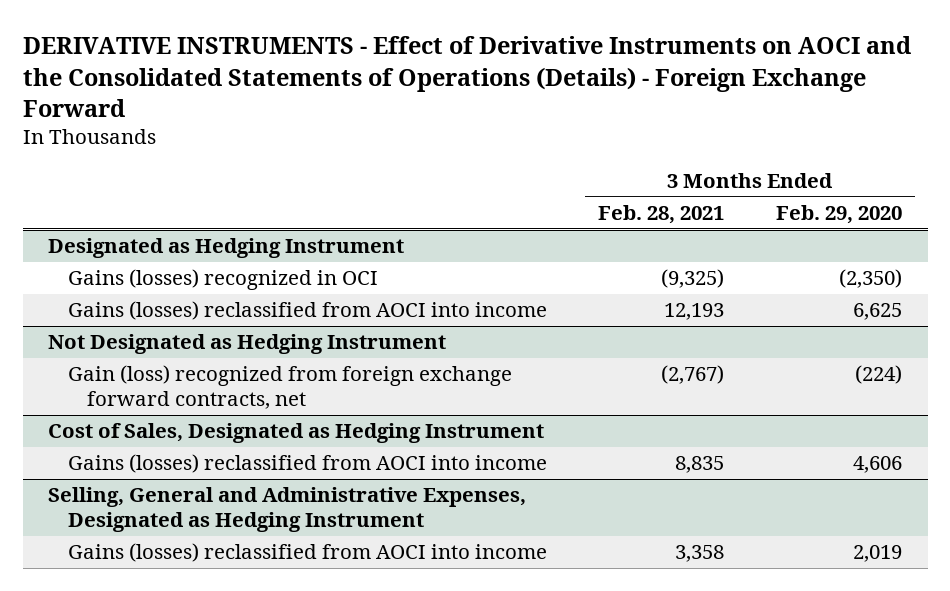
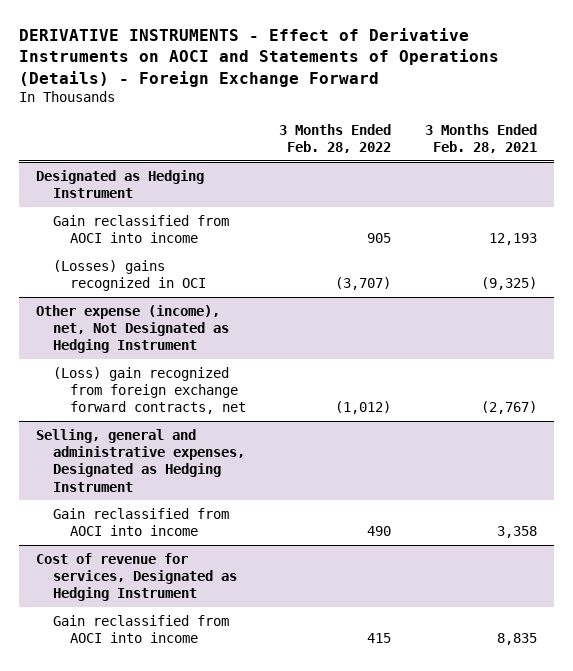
- DERIVATIVE INSTRUMENTS - Effect of Derivative Instruments on AOCI and the Consolidated Statements of Operations (Details) - Foreign Exchange Forward
+ DERIVATIVE INSTRUMENTS - Effect of Derivative Instruments on AOCI and Statements of Operations (Details) - Foreign Exchange Forward
- | 3 Months Ended Feb. 28, 2021 | 3 Months Ended Feb. 29, 2020
+ | 3 Months Ended Feb. 28, 2022 | 3 Months Ended Feb. 28, 2021
@ Designated as Hedging Instrument
- Gains (losses) recognized in OCI | (9,325) | (2,350)
- Gains (losses) reclassified from AOCI into income | 12,193 | 6,625
- Not Designated as Hedging Instrument
- Gain (loss) recognized from foreign exchange forward contracts, net | (2,767) | (224)
- Cost of Sales, Designated as Hedging Instrument
- Gains (losses) reclassified from AOCI into income | 8,835 | 4,606
- Selling, General and Administrative Expenses, Designated as Hedging Instrument
- Gains (losses) reclassified from AOCI into income | 3,358 | 2,019
@ Designated as Hedging Instrument
+ Gain reclassified from AOCI into income | 905 | 12,193
+ (Losses) gains recognized in OCI | (3,707) | (9,325)
+ Other expense (income), net, Not Designated as Hedging Instrument
+ (Loss) gain recognized from foreign exchange forward contracts, net | (1,012) | (2,767)
+ Selling, general and administrative expenses, Designated as Hedging Instrument
+ Gain reclassified from AOCI into income | 490 | 3,358
+ Cost of revenue for services, Designated as Hedging Instrument
+ Gain reclassified from AOCI into income | 415 | 8,835

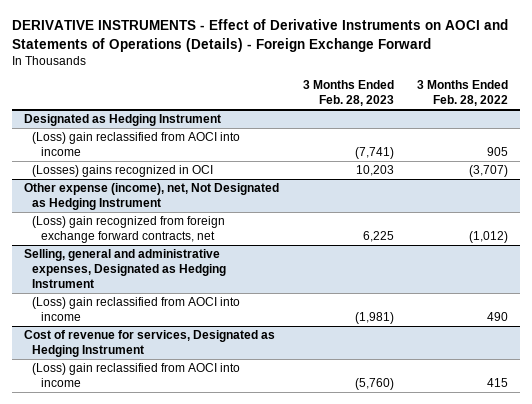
- | 3 Months Ended Feb. 28, 2022 | 3 Months Ended Feb. 28, 2021
+ | 3 Months Ended Feb. 28, 2023 | 3 Months Ended Feb. 28, 2022
@ Designated as Hedging Instrument
- Gain reclassified from AOCI into income | 905 | 12,193
+ (Loss) gain reclassified from AOCI into income | (7,741) | 905
@ Selling, general and administrative expenses, Designated as Hedging Instrument
- Gain reclassified from AOCI into income | 490 | 3,358
+ (Loss) gain reclassified from AOCI into income | (1,981) | 490
@ Cost of revenue for services, Designated as Hedging Instrument
- Gain reclassified from AOCI into income | 415 | 8,835
+ (Loss) gain reclassified from AOCI into income | (5,760) | 415

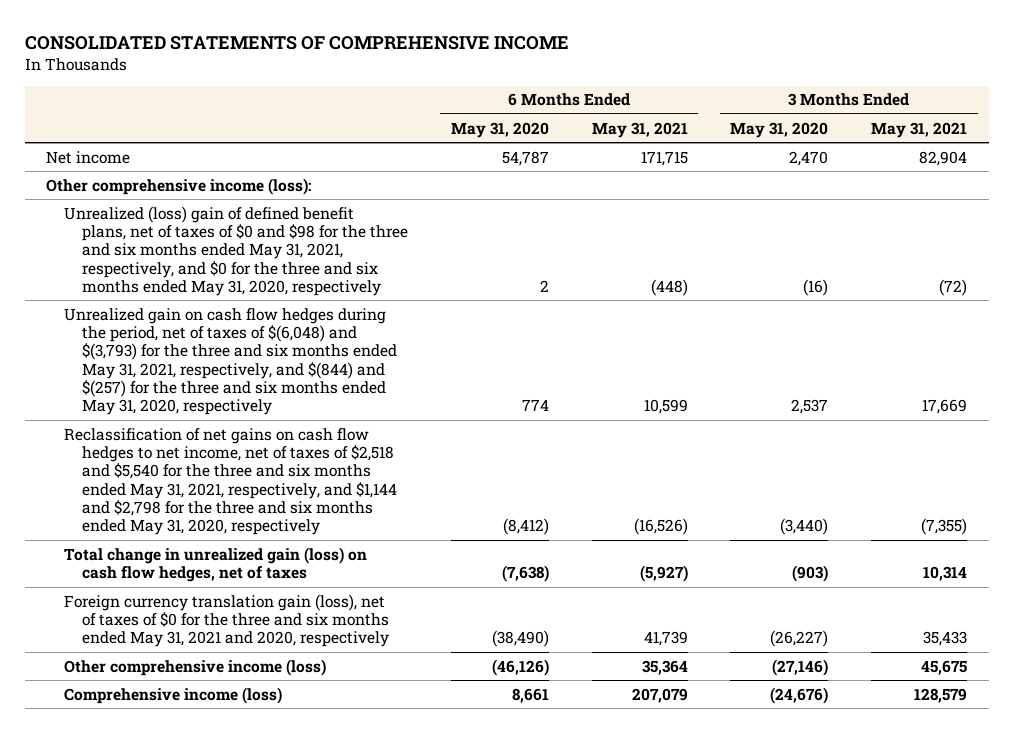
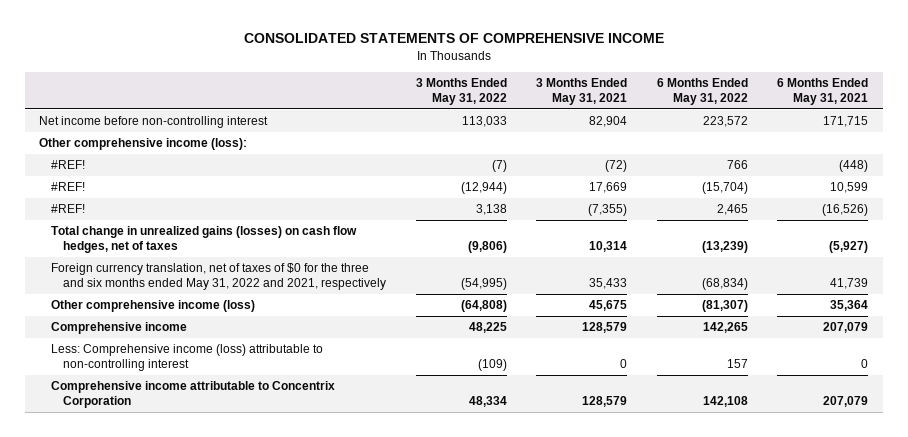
- | 6 Months Ended May 31, 2020 | 6 Months Ended May 31, 2021 | 3 Months Ended May 31, 2020 | 3 Months Ended May 31, 2021
+ | 3 Months Ended May 31, 2022 | 3 Months Ended May 31, 2021 | 6 Months Ended May 31, 2022 | 6 Months Ended May 31, 2021
- Net income | 54,787 | 171,715 | 2,470 | 82,904
+ Net income before non-controlling interest | 113,033 | 82,904 | 223,572 | 171,715
- Unrealized (loss) gain of defined benefit plans, net of taxes of $0 and $98 for the three and six months ended May 31, 2021, respectively, and $0 for the three and six months ended May 31, 2020, respectively | 2 | (448) | (16) | (72)
- Unrealized gain on cash flow hedges during the period, net of taxes of $(6,048) and $(3,793) for the three and six months ended May 31, 2021, respectively, and $(844) and $(257) for the three and six months ended May 31, 2020, respectively | 774 | 10,599 | 2,537 | 17,669
- Reclassification of net gains on cash flow hedges to net income, net of taxes of $2,518 and $5,540 for the three and six months ended May 31, 2021, respectively, and $1,144 and $2,798 for the three and six months ended May 31, 2020, respectively | (8,412) | (16,526) | (3,440) | (7,355)
- Total change in unrealized gain (loss) on cash flow hedges, net of taxes | (7,638) | (5,927) | (903) | 10,314
- Foreign currency translation gain (loss), net of taxes of $0 for the three and six months ended May 31, 2021 and 2020, respectively | (38,490) | 41,739 | (26,227) | 35,433
+ #REF! | (7) | (72) | 766 | (448)
+ #REF! | (12,944) | 17,669 | (15,704) | 10,599
+ #REF! | 3,138 | (7,355) | 2,465 | (16,526)
+ Total change in unrealized gains (losses) on cash flow hedges, net of taxes | (9,806) | 10,314 | (13,239) | (5,927)
+ Foreign currency translation, net of taxes of $0 for the three and six months ended May 31, 2022 and 2021, respectively | (54,995) | 35,433 | (68,834) | 41,739
- Comprehensive income (loss) | 8,661 | 207,079 | (24,676) | 128,579
+ Comprehensive income | 48,225 | 128,579 | 142,265 | 207,079
+ Less: Comprehensive income (loss) attributable to non-controlling interest | (109) | 0 | 157 | 0
+ Comprehensive income attributable to Concentrix Corporation | 48,334 | 128,579 | 142,108 | 207,079

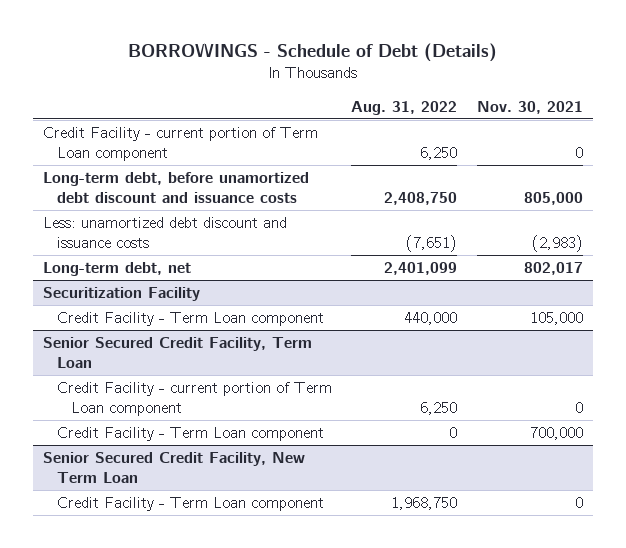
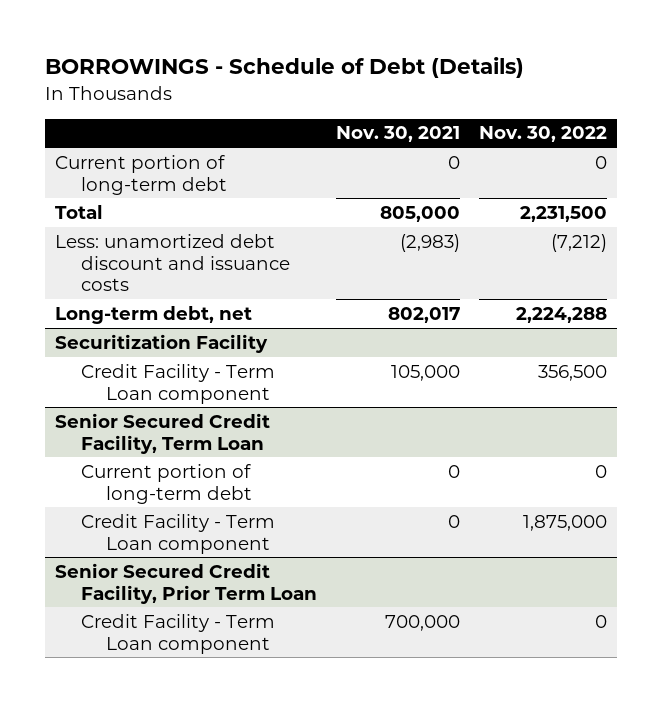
- | Aug. 31, 2022 | Nov. 30, 2021
+ | Nov. 30, 2021 | Nov. 30, 2022
- Credit Facility - current portion of Term Loan component | 6,250 | 0
- Long-term debt, before unamortized debt discount and issuance costs | 2,408,750 | 805,000
+ Current portion of long-term debt | 0 | 0
+ Total | 805,000 | 2,231,500
@ Senior Secured Credit Facility, Term Loan
- Credit Facility - current portion of Term Loan component | 6,250 | 0
- Credit Facility - Term Loan component | 0 | 700,000
- Senior Secured Credit Facility, New Term Loan
@ Senior Secured Credit Facility, Term Loan
+ Current portion of long-term debt | 0 | 0
+ Senior Secured Credit Facility, Prior Term Loan
+ Credit Facility - Term Loan component | 700,000 | 0

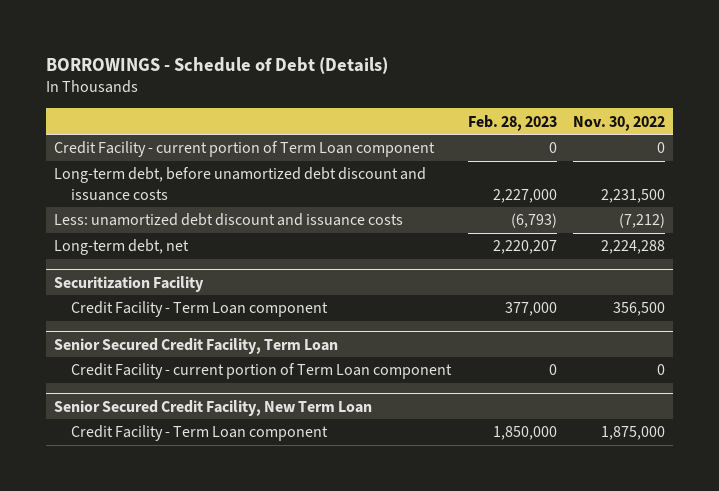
- | Nov. 30, 2021 | Nov. 30, 2022
+ | Feb. 28, 2023 | Nov. 30, 2022
- Current portion of long-term debt | 0 | 0
- Total | 805,000 | 2,231,500
+ Credit Facility - current portion of Term Loan component | 0 | 0
+ Long-term debt, before unamortized debt discount and issuance costs | 2,227,000 | 2,231,500
@ Senior Secured Credit Facility, Term Loan
- Current portion of long-term debt | 0 | 0
+ Credit Facility - current portion of Term Loan component | 0 | 0
+ Senior Secured Credit Facility, New Term Loan
- Senior Secured Credit Facility, Prior Term Loan
- Credit Facility - Term Loan component | 700,000 | 0

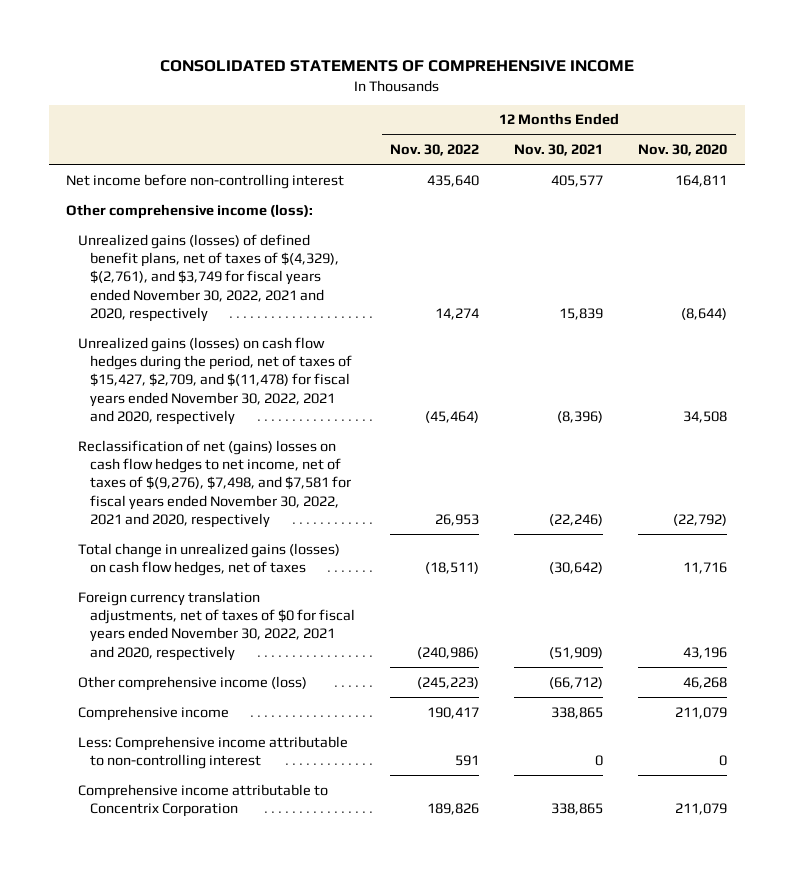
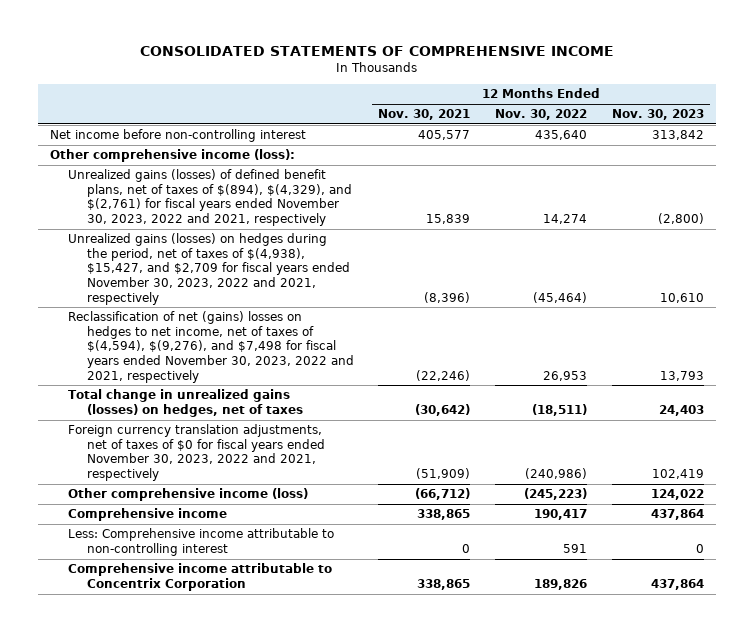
- | 12 Months Ended Nov. 30, 2022 | 12 Months Ended Nov. 30, 2021 | 12 Months Ended Nov. 30, 2020
+ | 12 Months Ended Nov. 30, 2021 | 12 Months Ended Nov. 30, 2022 | 12 Months Ended Nov. 30, 2023
- Unrealized gains (losses) of defined benefit plans, net of taxes of $(4,329), $(2,761), and $3,749 for fiscal years ended November 30, 2022, 2021 and 2020, respectively | 14,274 | 15,839 | (8,644)
- Unrealized gains (losses) on cash flow hedges during the period, net of taxes of $15,427, $2,709, and $(11,478) for fiscal years ended November 30, 2022, 2021 and 2020, respectively | (45,464) | (8,396) | 34,508
- Reclassification of net (gains) losses on cash flow hedges to net income, net of taxes of $(9,276), $7,498, and $7,581 for fiscal years ended November 30, 2022, 2021 and 2020, respectively | 26,953 | (22,246) | (22,792)
- Total change in unrealized gains (losses) on cash flow hedges, net of taxes | (18,511) | (30,642) | 11,716
- Foreign currency translation adjustments, net of taxes of $0 for fiscal years ended November 30, 2022, 2021 and 2020, respectively | (240,986) | (51,909) | 43,196
+ Unrealized gains (losses) of defined benefit plans, net of taxes of $(894), $(4,329), and $(2,761) for fiscal years ended November 30, 2023, 2022 and 2021, respectively | 15,839 | 14,274 | (2,800)
+ Unrealized gains (losses) on hedges during the period, net of taxes of $(4,938), $15,427, and $2,709 for fiscal years ended November 30, 2023, 2022 and 2021, respectively | (8,396) | (45,464) | 10,610
+ Reclassification of net (gains) losses on hedges to net income, net of taxes of $(4,594), $(9,276), and $7,498 for fiscal years ended November 30, 2023, 2022 and 2021, respectively | (22,246) | 26,953 | 13,793
+ Total change in unrealized gains (losses) on hedges, net of taxes | (30,642) | (18,511) | 24,403
+ Foreign currency translation adjustments, net of taxes of $0 for fiscal years ended November 30, 2023, 2022 and 2021, respectively | (51,909) | (240,986) | 102,419

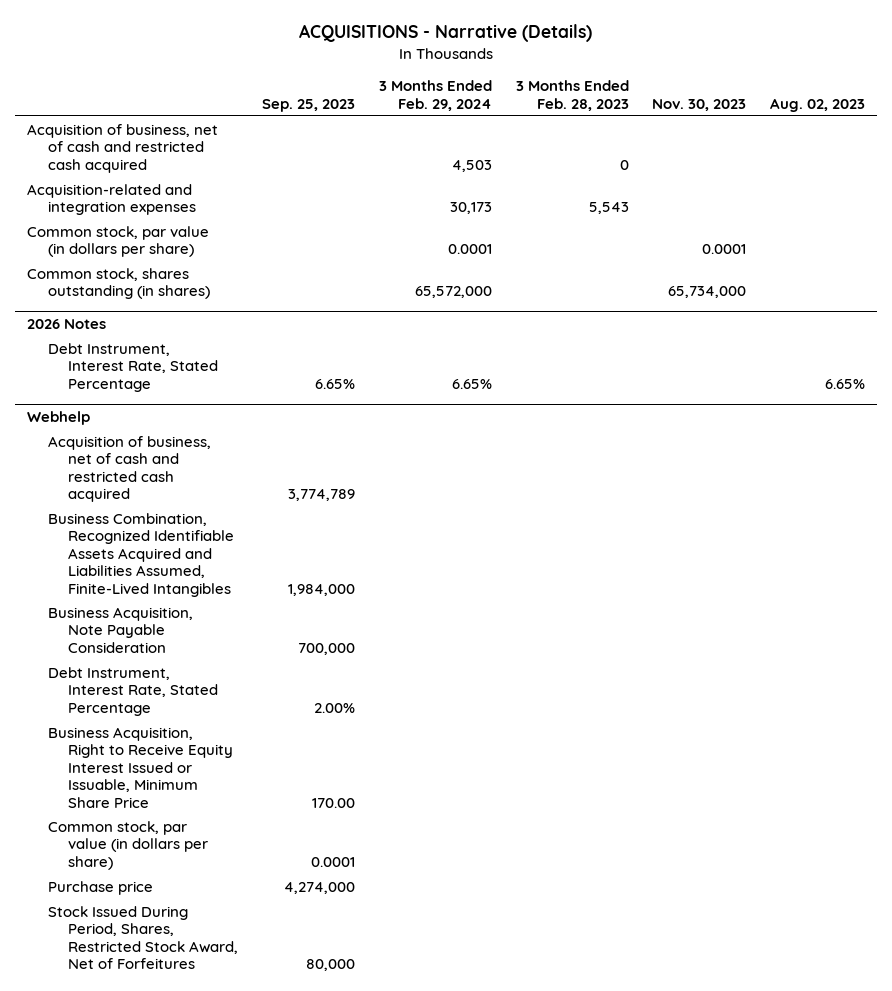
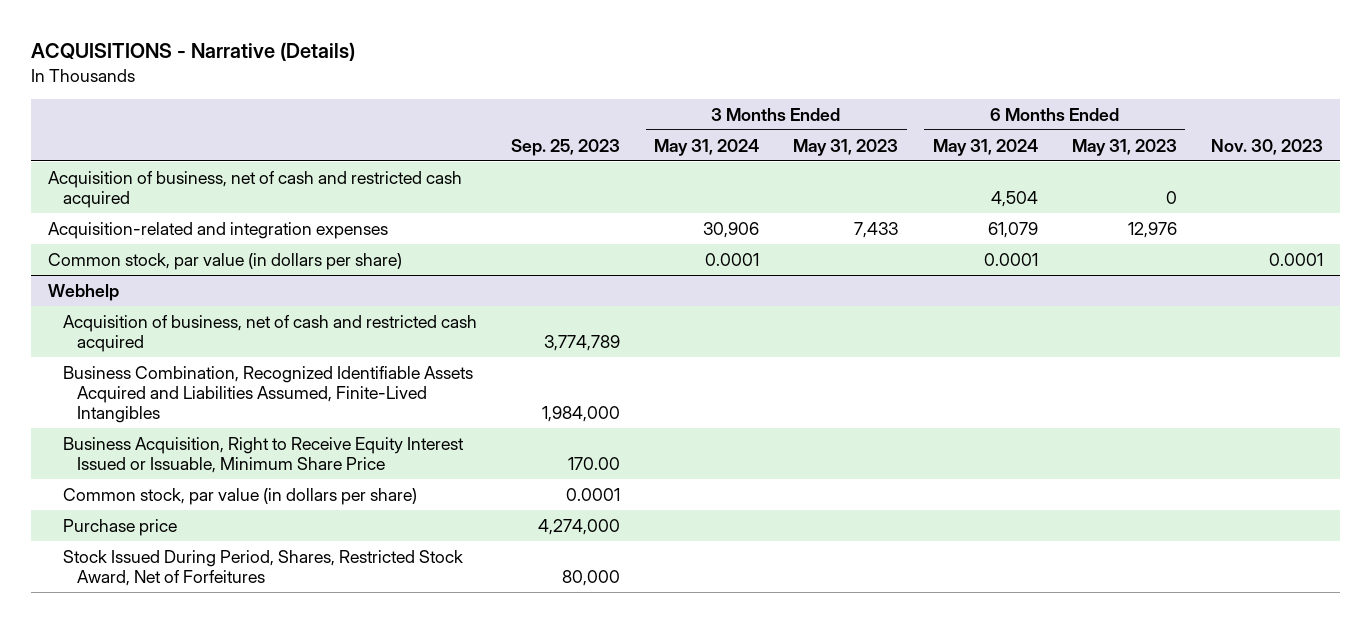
- | Sep. 25, 2023 | 3 Months Ended Feb. 29, 2024 | 3 Months Ended Feb. 28, 2023 | Nov. 30, 2023 | Aug. 02, 2023
+ | Sep. 25, 2023 | 3 Months Ended May 31, 2024 | 3 Months Ended May 31, 2023 | 6 Months Ended May 31, 2024 | 6 Months Ended May 31, 2023 | Nov. 30, 2023
- Common stock, shares outstanding (in shares) | | 65,572,000 | | 65,734,000 |
- 2026 Notes
- Debt Instrument, Interest Rate, Stated Percentage | 6.65% | 6.65% | | | 6.65%
@ Webhelp
- Business Acquisition, Note Payable Consideration | 700,000 | | | |
- Debt Instrument, Interest Rate, Stated Percentage | 2.00% | | | |

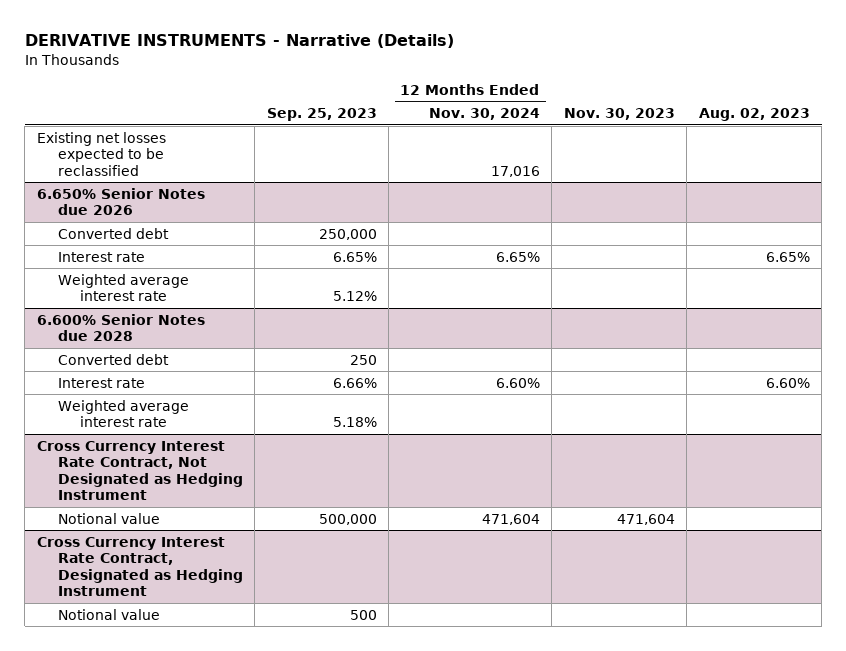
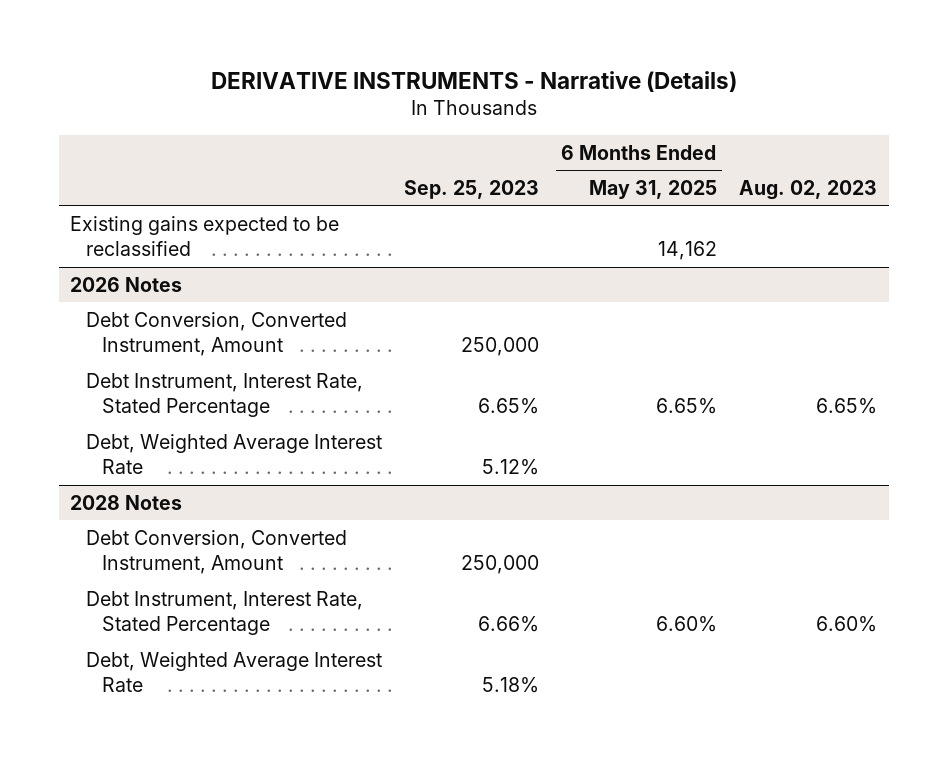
- | Sep. 25, 2023 | 12 Months Ended Nov. 30, 2024 | Nov. 30, 2023 | Aug. 02, 2023
+ | Sep. 25, 2023 | 6 Months Ended May 31, 2025 | Aug. 02, 2023
- Existing net losses expected to be reclassified | | 17,016 | |
- 6.650% Senior Notes due 2026
- Converted debt | 250,000 | | |
- Interest rate | 6.65% | 6.65% | | 6.65%
- Weighted average interest rate | 5.12% | | |
- 6.600% Senior Notes due 2028
- Converted debt | 250 | | |
- Interest rate | 6.66% | 6.60% | | 6.60%
- Weighted average interest rate | 5.18% | | |
- Cross Currency Interest Rate Contract, Not Designated as Hedging Instrument
- Notional value | 500,000 | 471,604 | 471,604 |
- Cross Currency Interest Rate Contract, Designated as Hedging Instrument
- Notional value | 500 | | |
+ Existing gains expected to be reclassified | | 14,162 |
+ 2026 Notes
+ Debt Conversion, Converted Instrument, Amount | 250,000 | |
+ Debt Instrument, Interest Rate, Stated Percentage | 6.65% | 6.65% | 6.65%
+ Debt, Weighted Average Interest Rate | 5.12% | |
+ 2028 Notes
+ Debt Conversion, Converted Instrument, Amount | 250,000 | |
+ Debt Instrument, Interest Rate, Stated Percentage | 6.66% | 6.60% | 6.60%
+ Debt, Weighted Average Interest Rate | 5.18% | |

